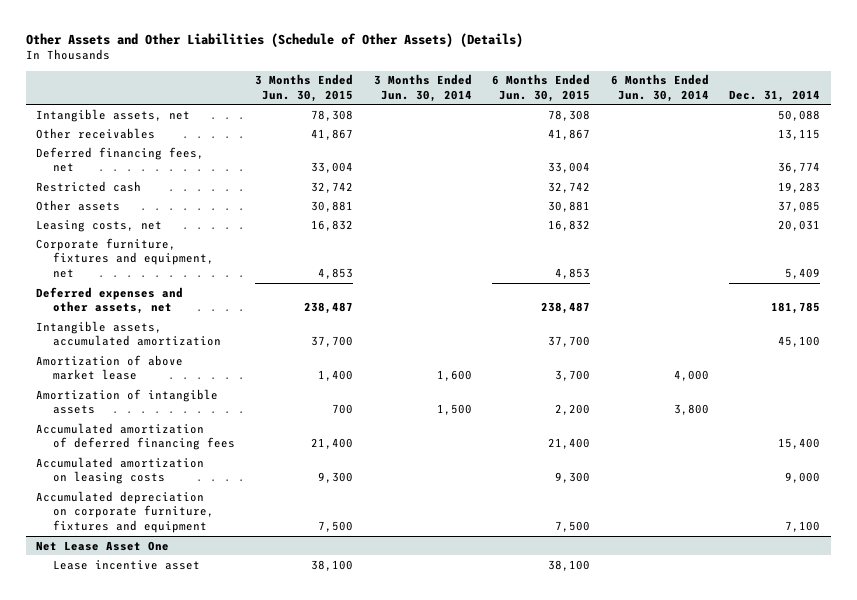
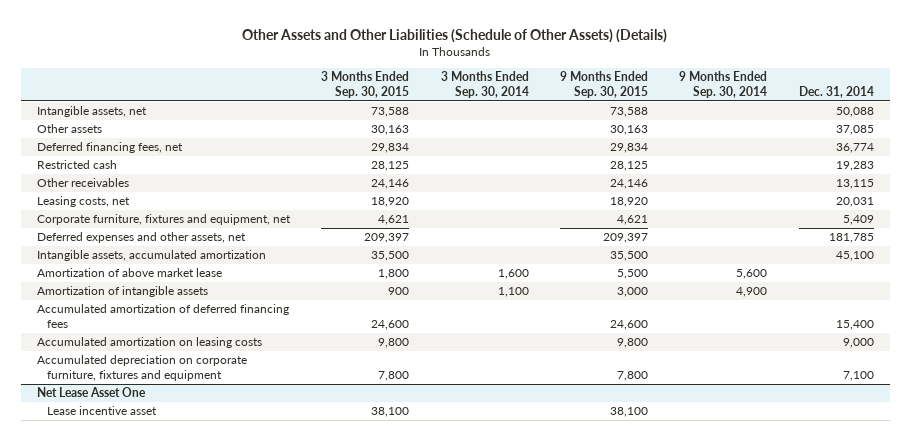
- | 3 Months Ended Jun. 30, 2015 | 3 Months Ended Jun. 30, 2014 | 6 Months Ended Jun. 30, 2015 | 6 Months Ended Jun. 30, 2014 | Dec. 31, 2014
+ | 3 Months Ended Sep. 30, 2015 | 3 Months Ended Sep. 30, 2014 | 9 Months Ended Sep. 30, 2015 | 9 Months Ended Sep. 30, 2014 | Dec. 31, 2014
moved up: Other assets | 30,163 | | 30,163 | | 37,085
moved down: Other receivables | 24,146 | | 24,146 | | 13,115

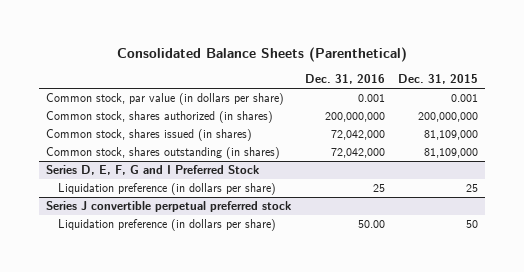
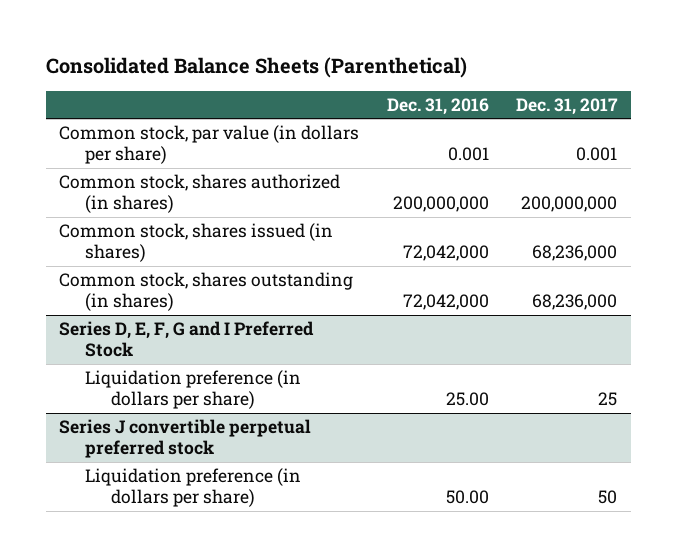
- | Dec. 31, 2016 | Dec. 31, 2015
+ | Dec. 31, 2016 | Dec. 31, 2017
@ Series D, E, F, G and I Preferred Stock
- Liquidation preference (in dollars per share) | 25 | 25
+ Liquidation preference (in dollars per share) | 25.00 | 25

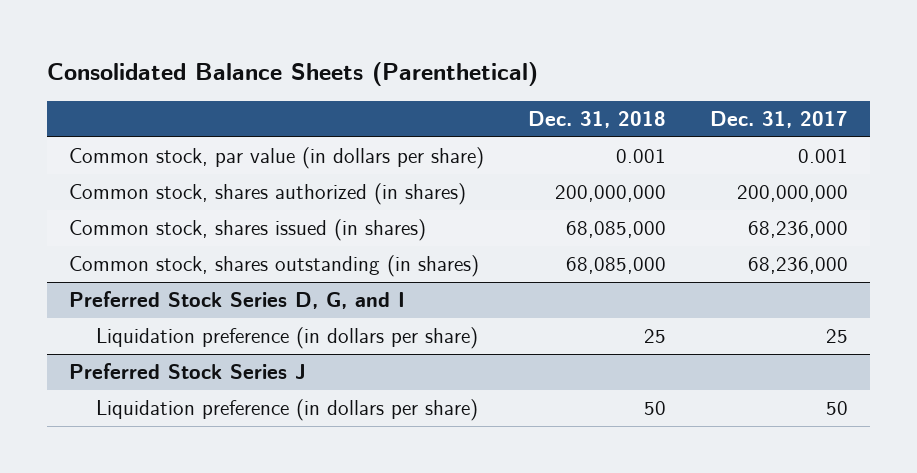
- | Dec. 31, 2016 | Dec. 31, 2017
+ | Dec. 31, 2018 | Dec. 31, 2017
- Series D, E, F, G and I Preferred Stock
+ Preferred Stock Series D, G, and I
- Series J convertible perpetual preferred stock
+ Preferred Stock Series J

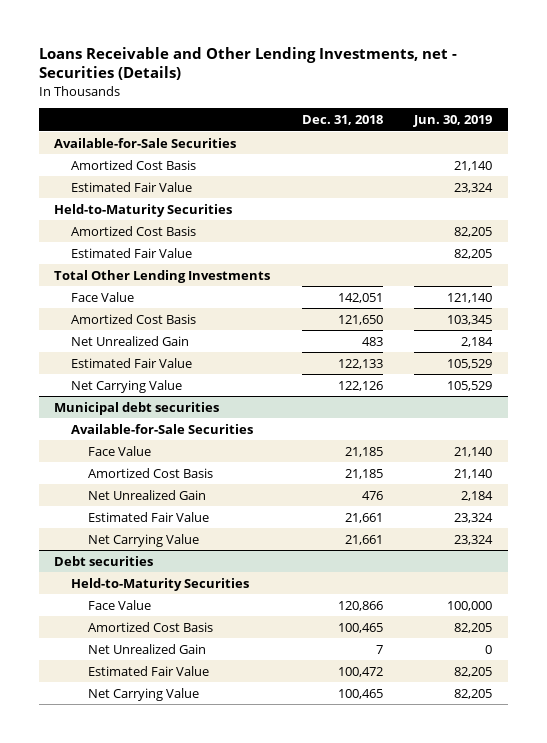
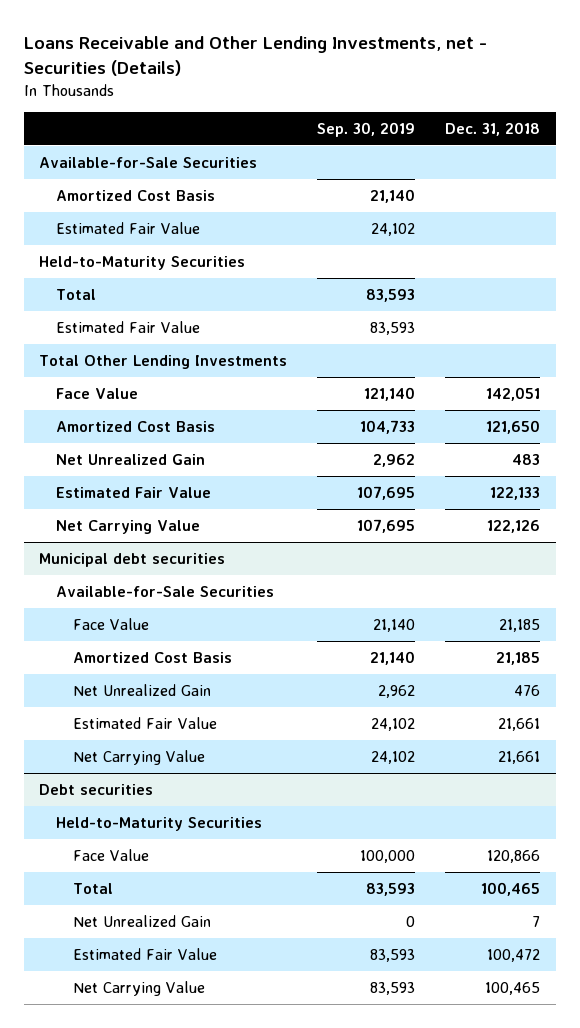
- | Dec. 31, 2018 | Jun. 30, 2019
+ | Sep. 30, 2019 | Dec. 31, 2018
- Amortized Cost Basis | | 82,205
+ Total | 83,593 |
@ Debt securities
- Amortized Cost Basis | 100,465 | 82,205
+ Total | 83,593 | 100,465

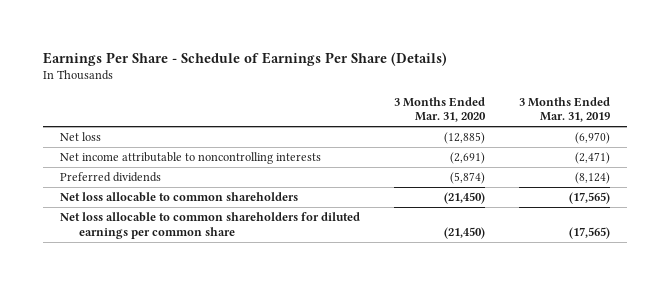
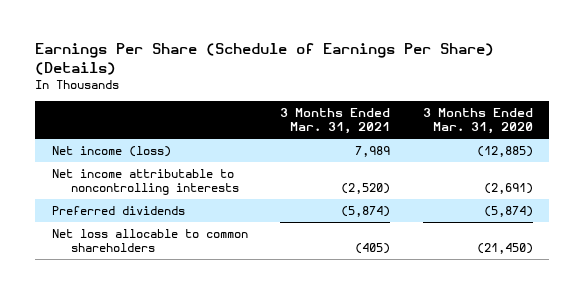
- Earnings Per Share - Schedule of Earnings Per Share (Details)
+ Earnings Per Share (Schedule of Earnings Per Share) (Details)
- | 3 Months Ended Mar. 31, 2020 | 3 Months Ended Mar. 31, 2019
+ | 3 Months Ended Mar. 31, 2021 | 3 Months Ended Mar. 31, 2020
- Net loss | (12,885) | (6,970)
+ Net income (loss) | 7,989 | (12,885)
- Net loss allocable to common shareholders for diluted earnings per common share | (21,450) | (17,565)

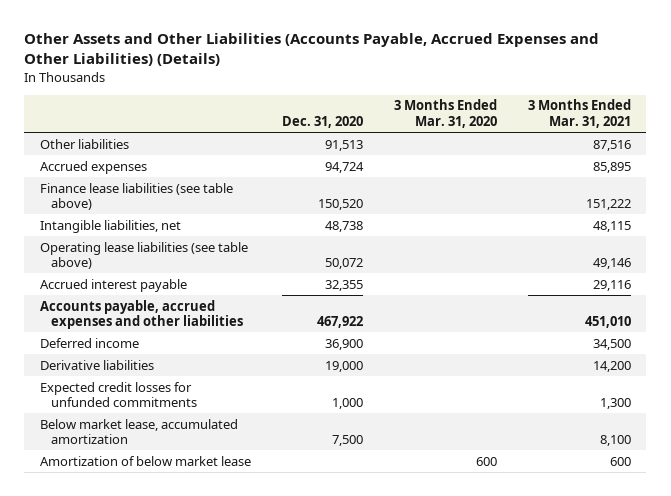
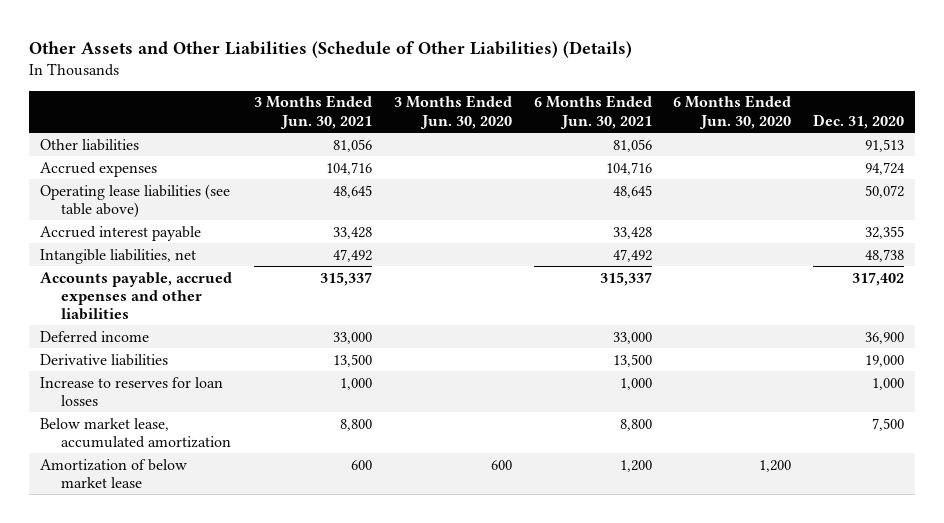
- Other Assets and Other Liabilities (Accounts Payable, Accrued Expenses and Other Liabilities) (Details)
+ Other Assets and Other Liabilities (Schedule of Other Liabilities) (Details)
- | Dec. 31, 2020 | 3 Months Ended Mar. 31, 2020 | 3 Months Ended Mar. 31, 2021
+ | 3 Months Ended Jun. 30, 2021 | 3 Months Ended Jun. 30, 2020 | 6 Months Ended Jun. 30, 2021 | 6 Months Ended Jun. 30, 2020 | Dec. 31, 2020
- Finance lease liabilities (see table above) | 150,520 | | 151,222
- Accounts payable, accrued expenses and other liabilities | 467,922 | | 451,010
moved down: Intangible liabilities, net | 47,492 | | 47,492 | | 48,738
+ Accounts payable, accrued expenses and other liabilities | 315,337 | | 315,337 | | 317,402
- Expected credit losses for unfunded commitments | 1,000 | | 1,300
+ Increase to reserves for loan losses | 1,000 | | 1,000 | | 1,000

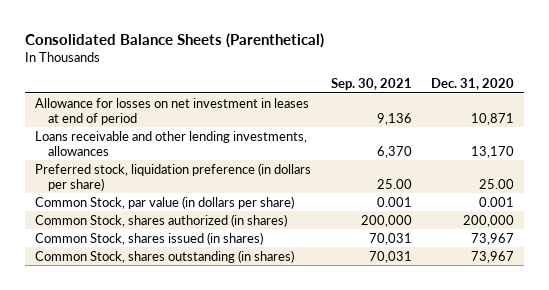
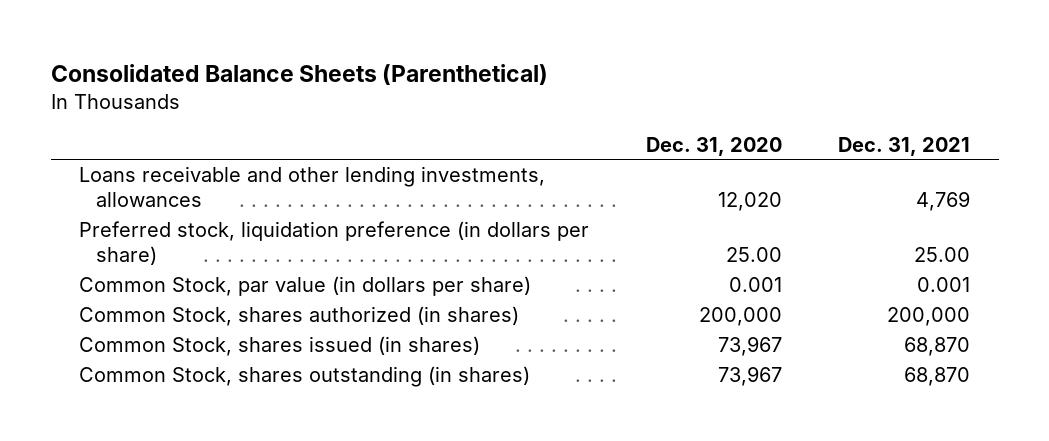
- | Sep. 30, 2021 | Dec. 31, 2020
+ | Dec. 31, 2020 | Dec. 31, 2021
- Allowance for losses on net investment in leases at end of period | 9,136 | 10,871
- Loans receivable and other lending investments, allowances | 6,370 | 13,170
+ Loans receivable and other lending investments, allowances | 12,020 | 4,769

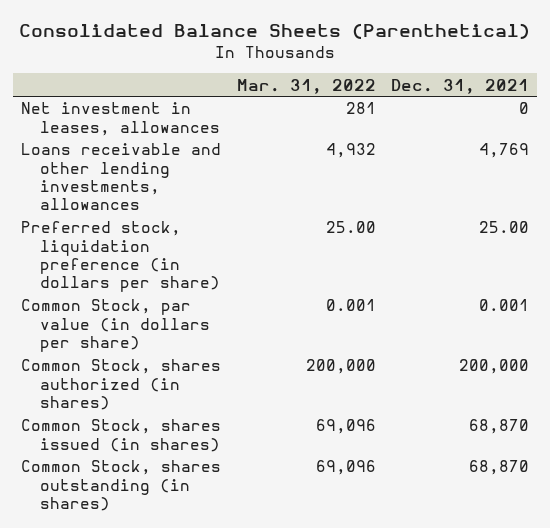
- | Dec. 31, 2020 | Dec. 31, 2021
+ | Mar. 31, 2022 | Dec. 31, 2021
+ Net investment in leases, allowances | 281 | 0

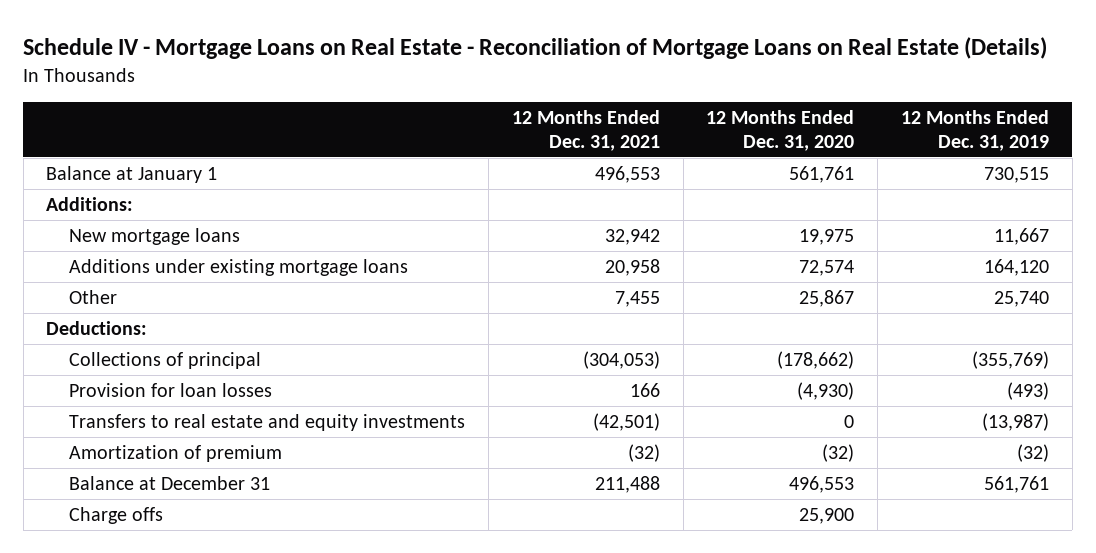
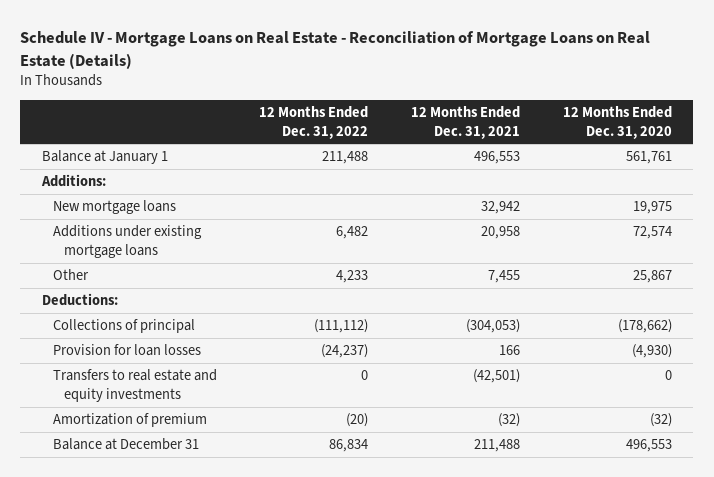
- | 12 Months Ended Dec. 31, 2021 | 12 Months Ended Dec. 31, 2020 | 12 Months Ended Dec. 31, 2019
+ | 12 Months Ended Dec. 31, 2022 | 12 Months Ended Dec. 31, 2021 | 12 Months Ended Dec. 31, 2020
- Charge offs | | 25,900 |

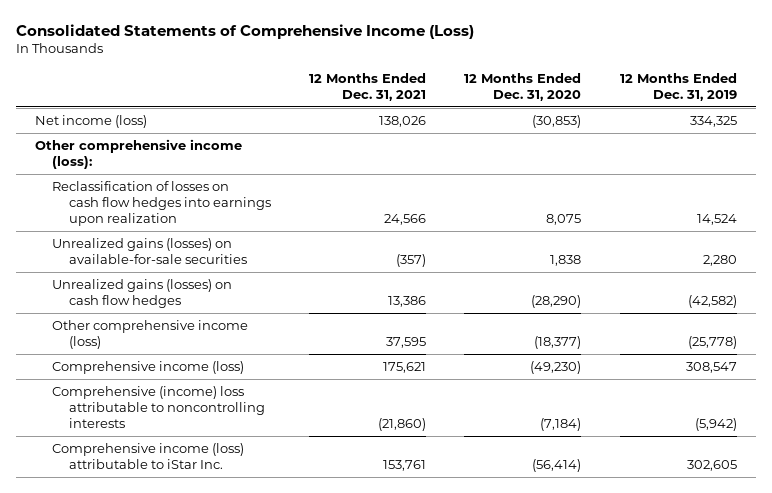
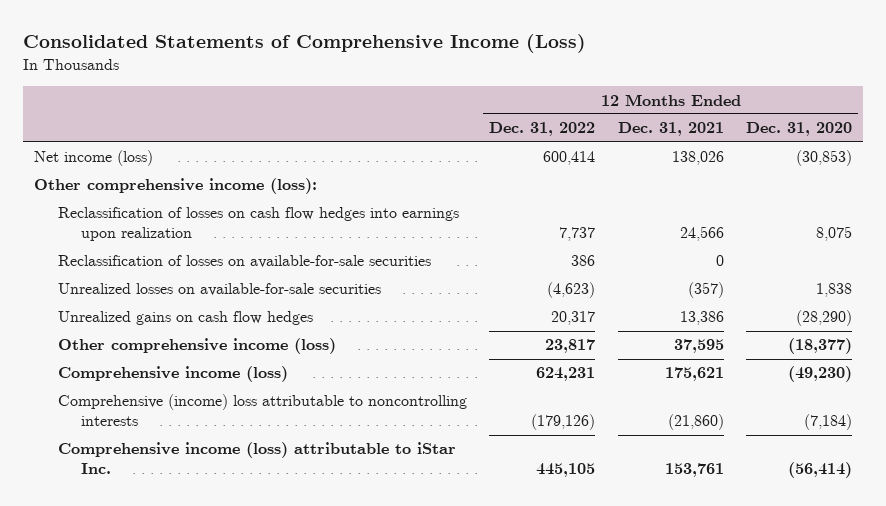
- | 12 Months Ended Dec. 31, 2021 | 12 Months Ended Dec. 31, 2020 | 12 Months Ended Dec. 31, 2019
+ | 12 Months Ended Dec. 31, 2022 | 12 Months Ended Dec. 31, 2021 | 12 Months Ended Dec. 31, 2020
- Unrealized gains (losses) on available-for-sale securities | (357) | 1,838 | 2,280
- Unrealized gains (losses) on cash flow hedges | 13,386 | (28,290) | (42,582)
+ Reclassification of losses on available-for-sale securities | 386 | 0 |
+ Unrealized losses on available-for-sale securities | (4,623) | (357) | 1,838
+ Unrealized gains on cash flow hedges | 20,317 | 13,386 | (28,290)

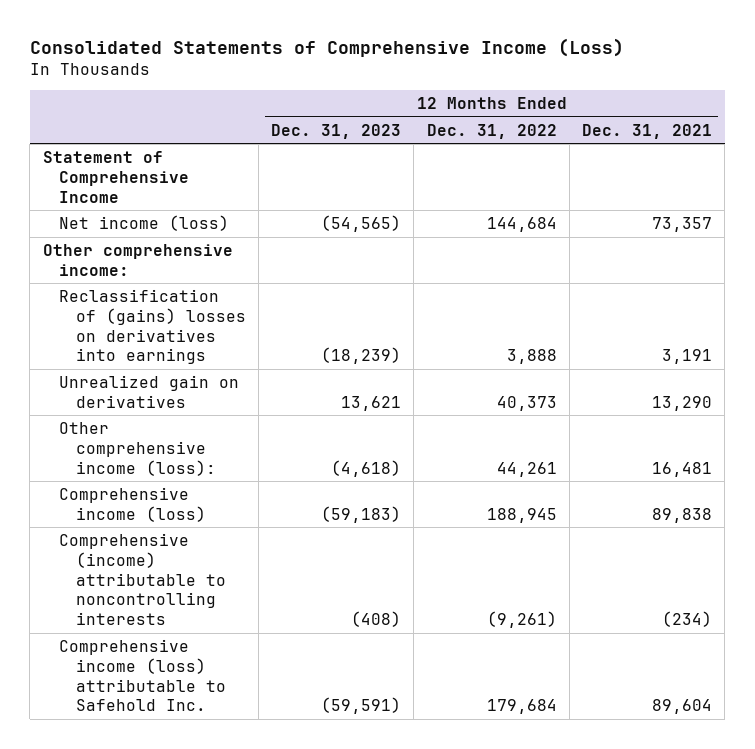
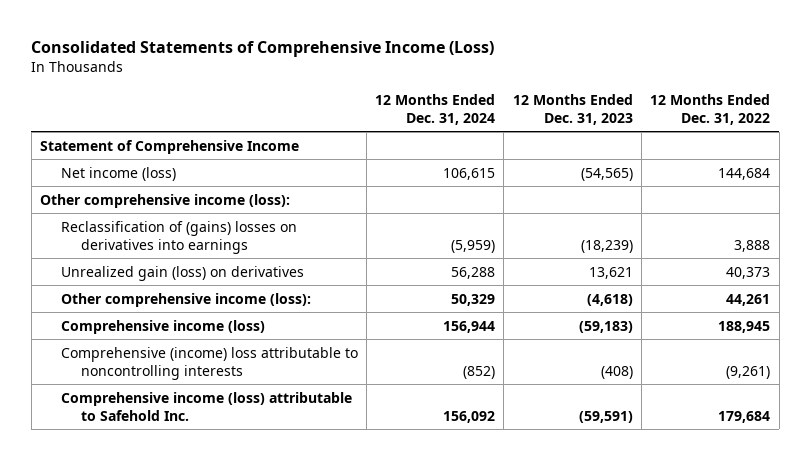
- | 12 Months Ended Dec. 31, 2023 | 12 Months Ended Dec. 31, 2022 | 12 Months Ended Dec. 31, 2021
+ | 12 Months Ended Dec. 31, 2024 | 12 Months Ended Dec. 31, 2023 | 12 Months Ended Dec. 31, 2022
- Other comprehensive income:
+ Other comprehensive income (loss):
- Unrealized gain on derivatives | 13,621 | 40,373 | 13,290
+ Unrealized gain (loss) on derivatives | 56,288 | 13,621 | 40,373
- Comprehensive (income) attributable to noncontrolling interests | (408) | (9,261) | (234)
+ Comprehensive (income) loss attributable to noncontrolling interests | (852) | (408) | (9,261)

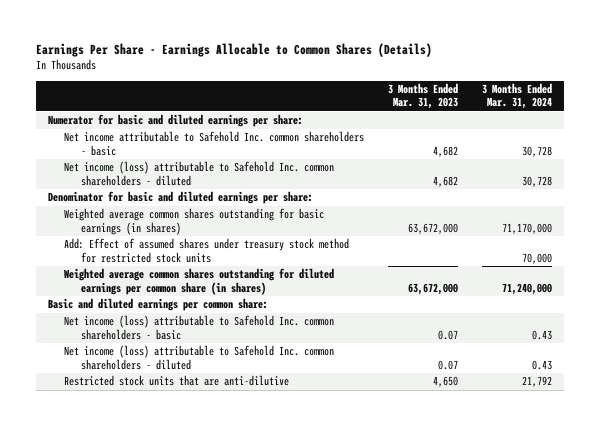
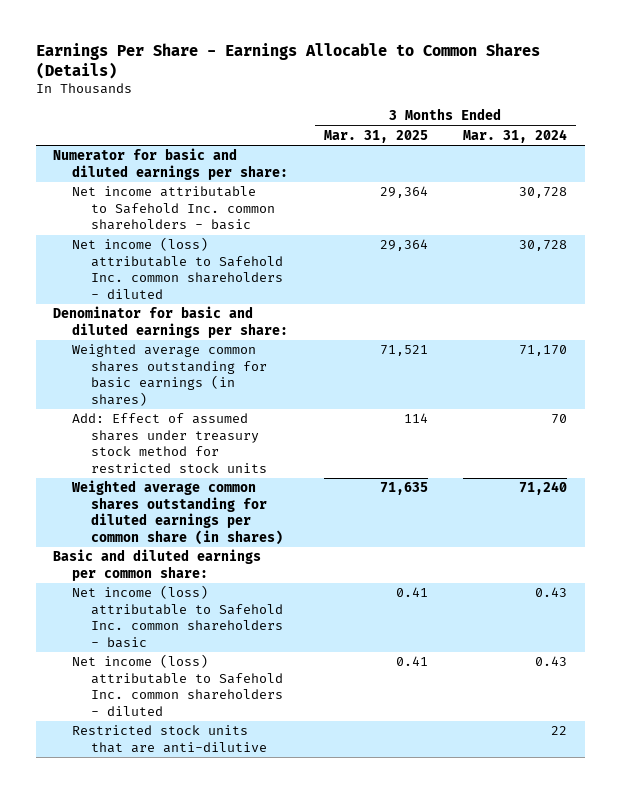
- | 3 Months Ended Mar. 31, 2023 | 3 Months Ended Mar. 31, 2024
+ | 3 Months Ended Mar. 31, 2025 | 3 Months Ended Mar. 31, 2024
- Weighted average common shares outstanding for basic earnings (in shares) | 63,672,000 | 71,170,000
- Add: Effect of assumed shares under treasury stock method for restricted stock units | | 70,000
- Weighted average common shares outstanding for diluted earnings per common share (in shares) | 63,672,000 | 71,240,000
+ Weighted average common shares outstanding for basic earnings (in shares) | 71,521 | 71,170
+ Add: Effect of assumed shares under treasury stock method for restricted stock units | 114 | 70
+ Weighted average common shares outstanding for diluted earnings per common share (in shares) | 71,635 | 71,240
- Restricted stock units that are anti-dilutive | 4,650 | 21,792
+ Restricted stock units that are anti-dilutive | | 22

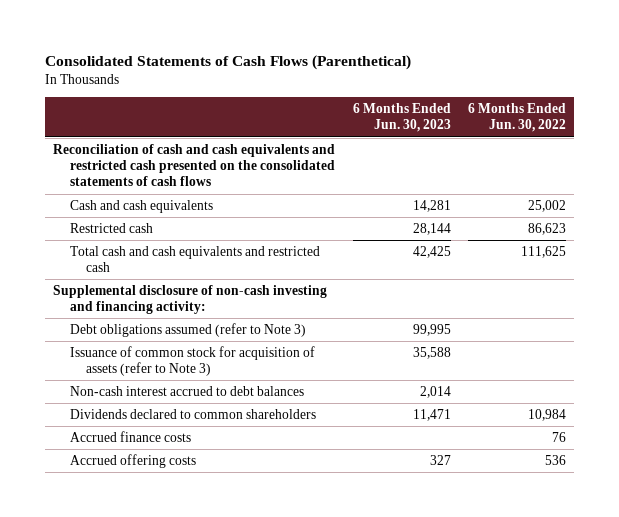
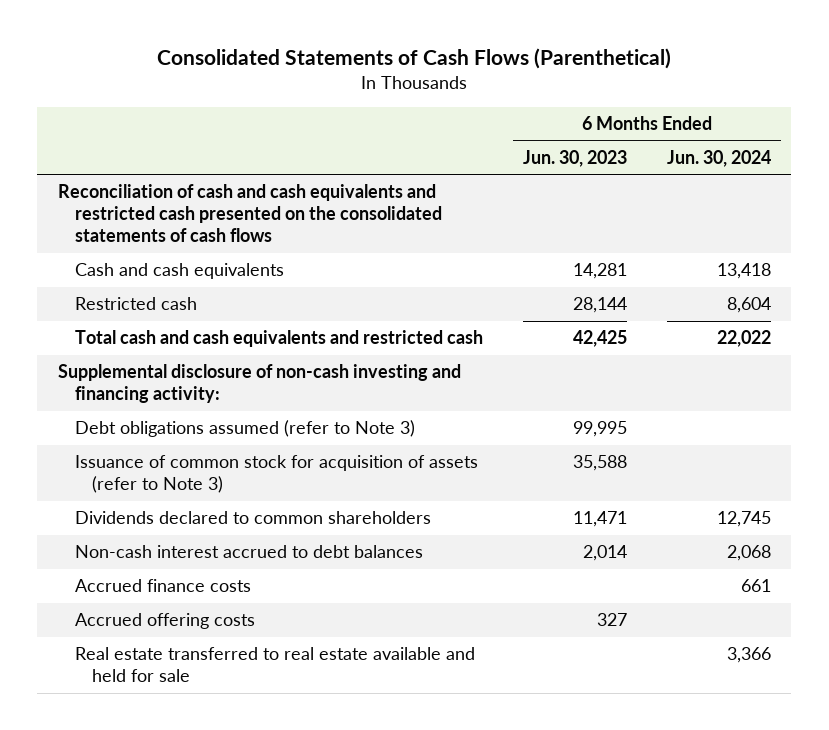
- | 6 Months Ended Jun. 30, 2023 | 6 Months Ended Jun. 30, 2022
+ | 6 Months Ended Jun. 30, 2023 | 6 Months Ended Jun. 30, 2024
moved down: Non-cash interest accrued to debt balances | 2,014 | 2,068
+ Real estate transferred to real estate available and held for sale | | 3,366

